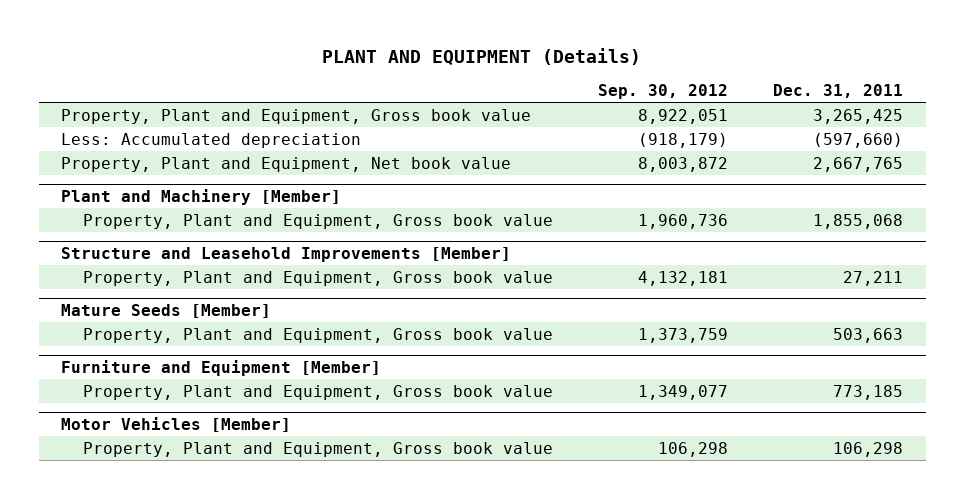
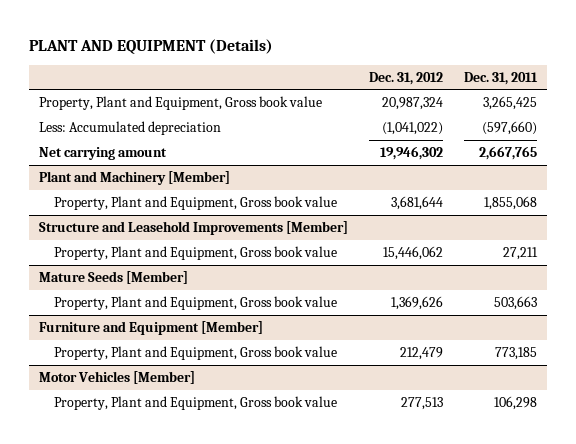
- | Sep. 30, 2012 | Dec. 31, 2011
+ | Dec. 31, 2012 | Dec. 31, 2011
- Property, Plant and Equipment, Net book value | 8,003,872 | 2,667,765
+ Net carrying amount | 19,946,302 | 2,667,765

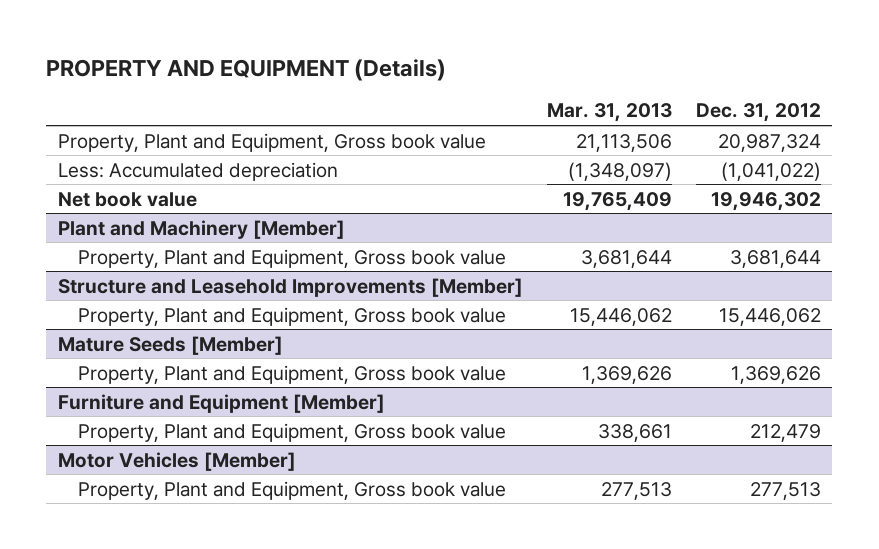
- PLANT AND EQUIPMENT (Details)
+ PROPERTY AND EQUIPMENT (Details)
- | Dec. 31, 2012 | Dec. 31, 2011
+ | Mar. 31, 2013 | Dec. 31, 2012
- Net carrying amount | 19,946,302 | 2,667,765
+ Net book value | 19,765,409 | 19,946,302

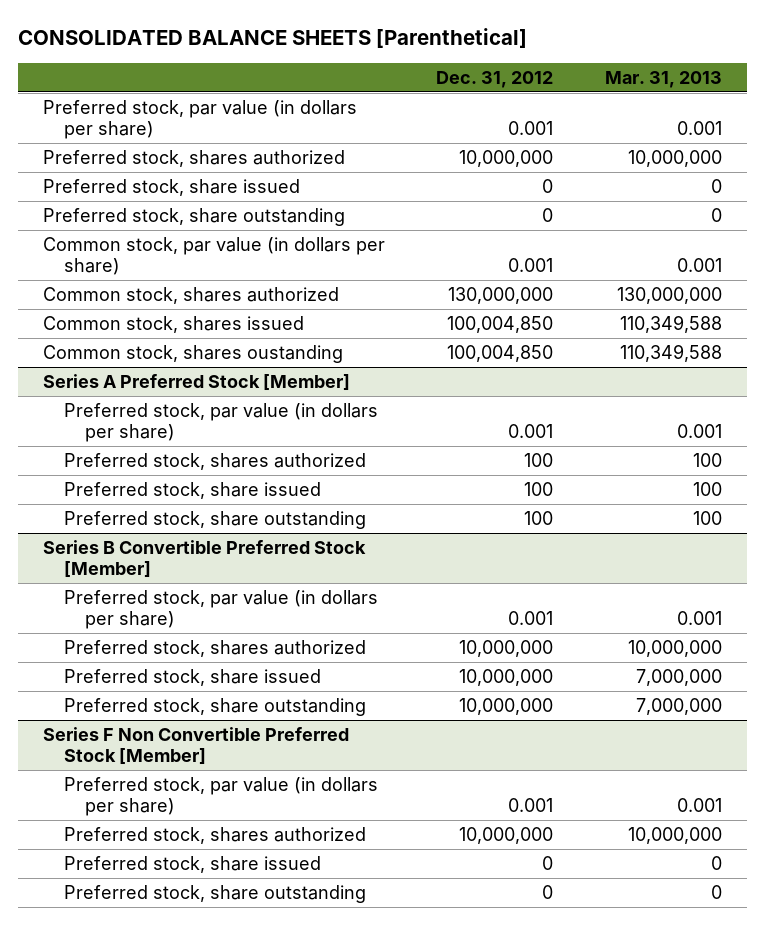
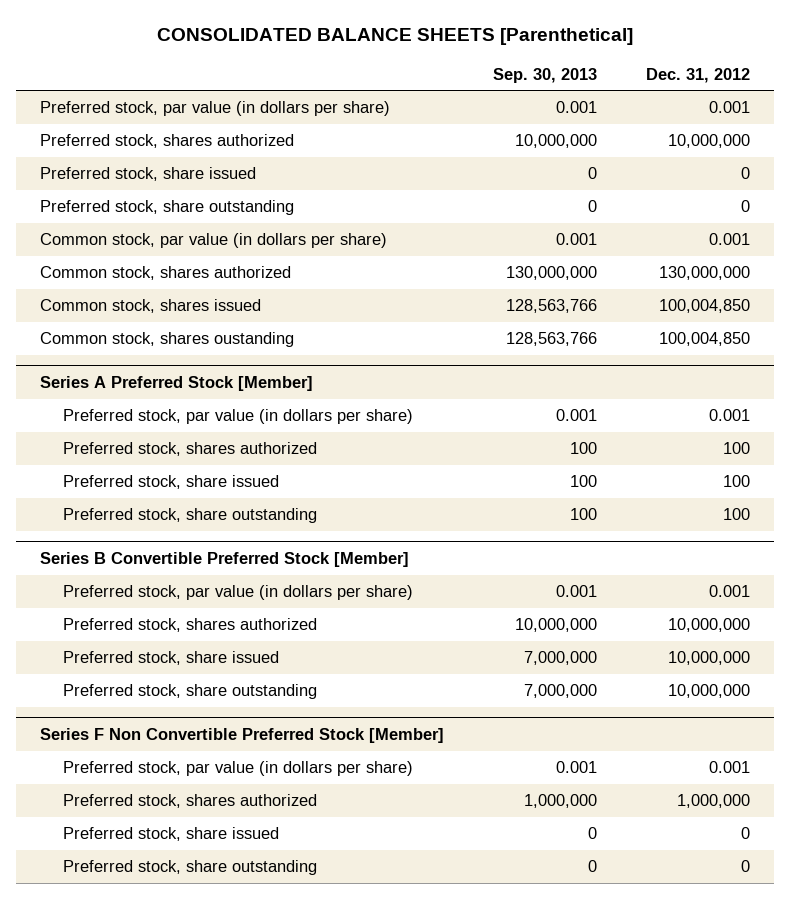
- | Dec. 31, 2012 | Mar. 31, 2013
+ | Sep. 30, 2013 | Dec. 31, 2012
@ Series F Non Convertible Preferred Stock [Member]
- Preferred stock, shares authorized | 10,000,000 | 10,000,000
+ Preferred stock, shares authorized | 1,000,000 | 1,000,000

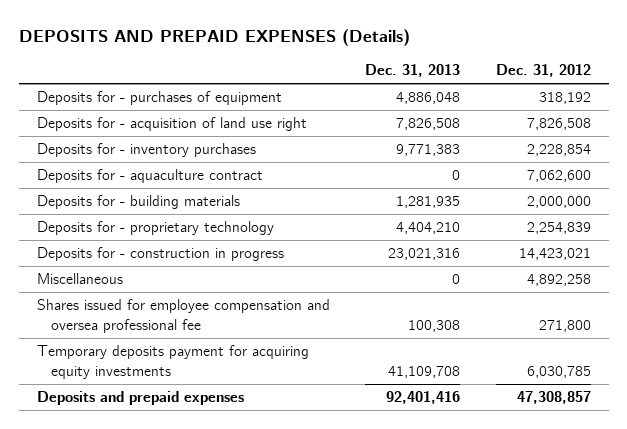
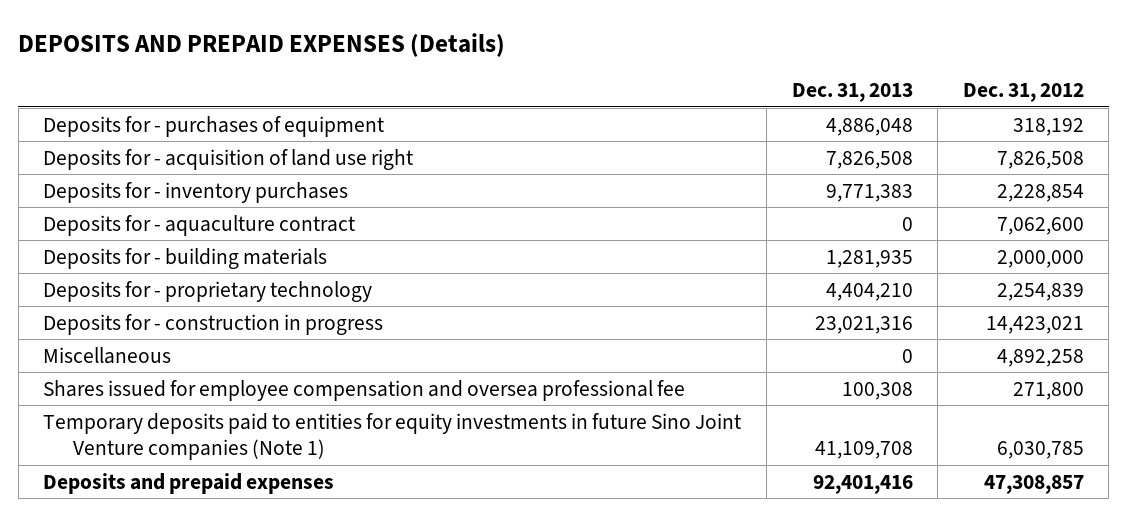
- Temporary deposits payment for acquiring equity investments | 41,109,708 | 6,030,785
+ Temporary deposits paid to entities for equity investments in future Sino Joint Venture companies (Note 1) | 41,109,708 | 6,030,785

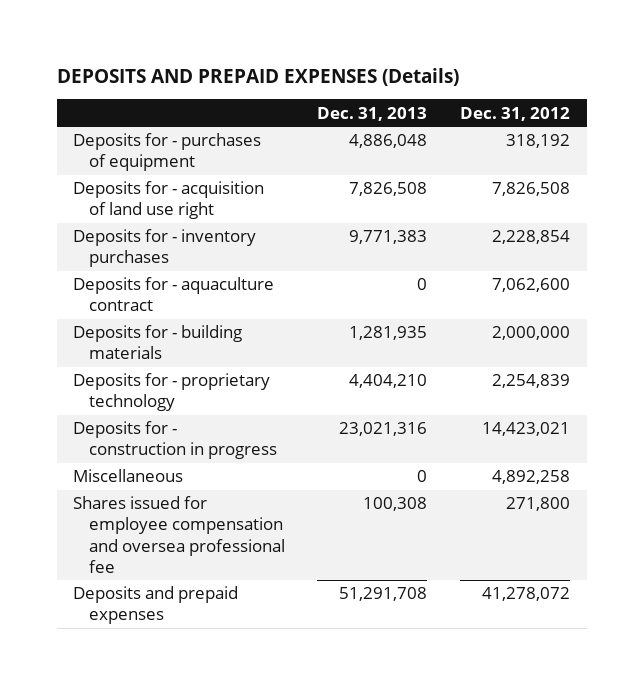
- Temporary deposits paid to entities for equity investments in future Sino Joint Venture companies (Note 1) | 41,109,708 | 6,030,785
- Deposits and prepaid expenses | 92,401,416 | 47,308,857
+ Deposits and prepaid expenses | 51,291,708 | 41,278,072

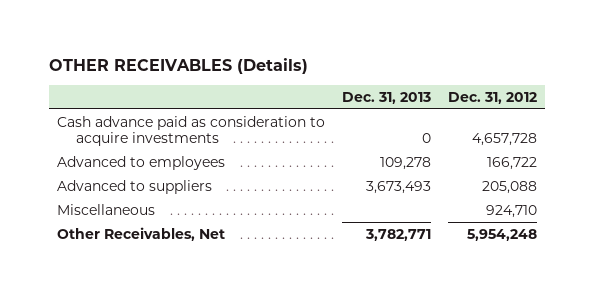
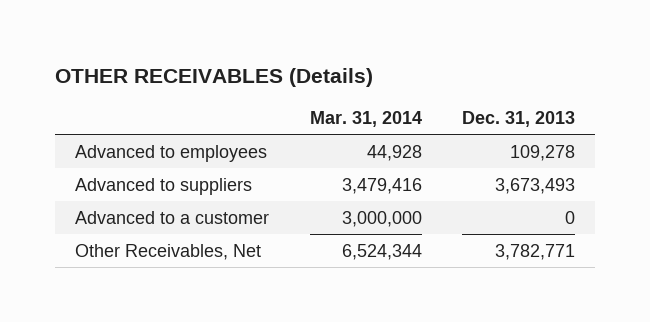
- | Dec. 31, 2013 | Dec. 31, 2012
+ | Mar. 31, 2014 | Dec. 31, 2013
- Cash advance paid as consideration to acquire investments | 0 | 4,657,728
- Miscellaneous | | 924,710
+ Advanced to a customer | 3,000,000 | 0

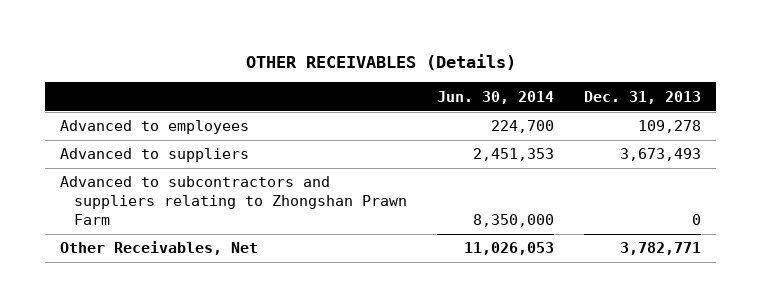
- | Mar. 31, 2014 | Dec. 31, 2013
+ | Jun. 30, 2014 | Dec. 31, 2013
- Advanced to a customer | 3,000,000 | 0
+ Advanced to subcontractors and suppliers relating to Zhongshan Prawn Farm | 8,350,000 | 0

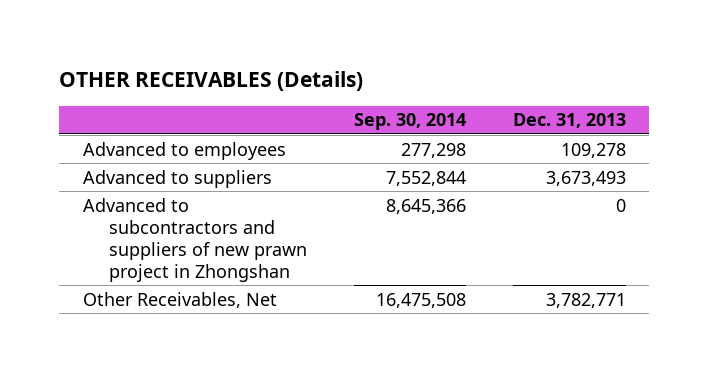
- | Jun. 30, 2014 | Dec. 31, 2013
+ | Sep. 30, 2014 | Dec. 31, 2013
- Advanced to subcontractors and suppliers relating to Zhongshan Prawn Farm | 8,350,000 | 0
+ Advanced to subcontractors and suppliers of new prawn project in Zhongshan | 8,645,366 | 0

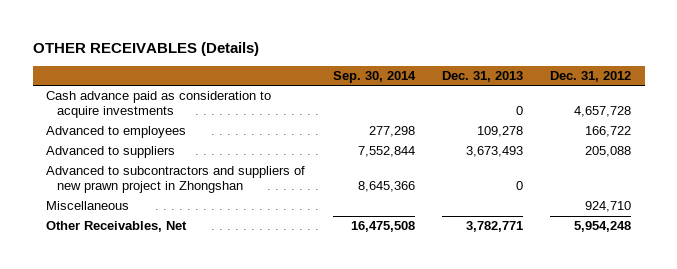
- | Sep. 30, 2014 | Dec. 31, 2013
+ | Sep. 30, 2014 | Dec. 31, 2013 | Dec. 31, 2012
+ Cash advance paid as consideration to acquire investments | | 0 | 4,657,728
+ Miscellaneous | | | 924,710

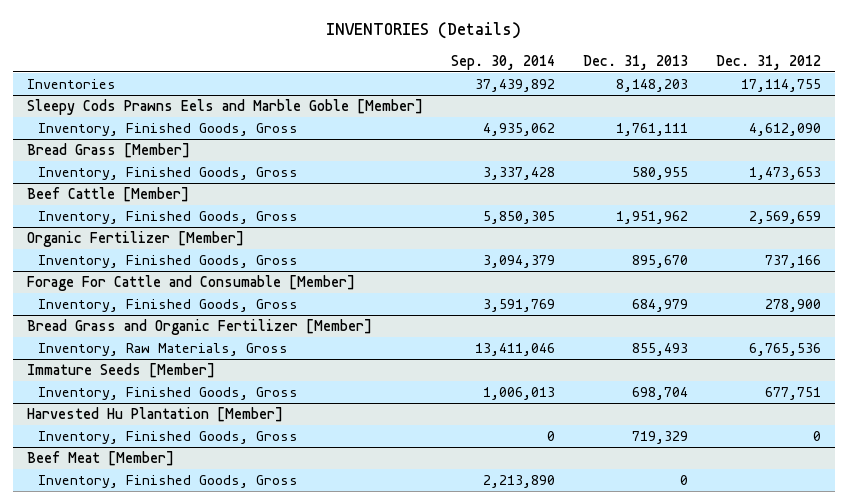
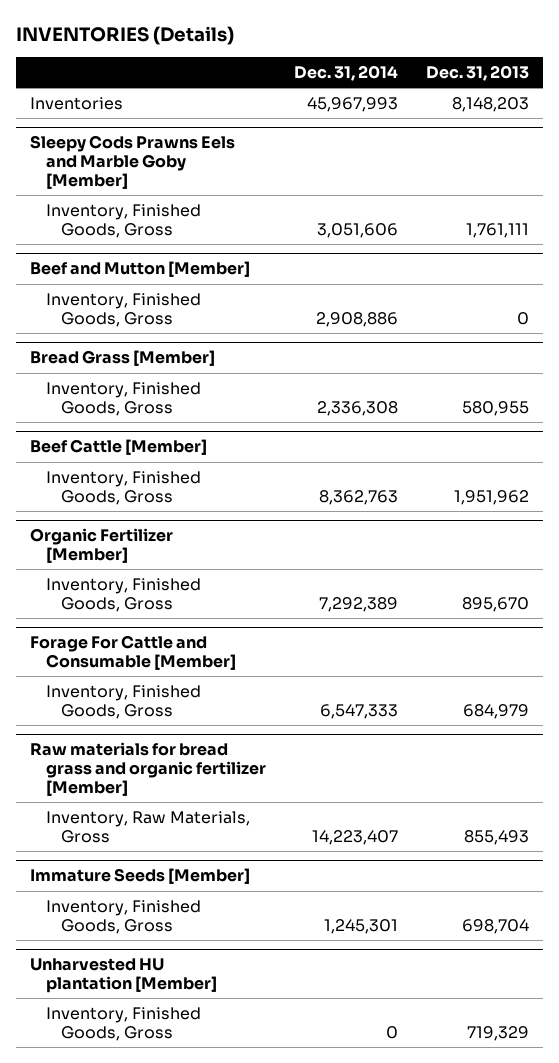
- | Sep. 30, 2014 | Dec. 31, 2013 | Dec. 31, 2012
+ | Dec. 31, 2014 | Dec. 31, 2013
- Sleepy Cods Prawns Eels and Marble Goble [Member]
+ Sleepy Cods Prawns Eels and Marble Goby [Member]
+ Beef and Mutton [Member]
+ Inventory, Finished Goods, Gross | 2,908,886 | 0
- Bread Grass and Organic Fertilizer [Member]
+ Raw materials for bread grass and organic fertilizer [Member]
- Harvested Hu Plantation [Member]
+ Unharvested HU plantation [Member]
- Beef Meat [Member]
- Inventory, Finished Goods, Gross | 2,213,890 | 0 |

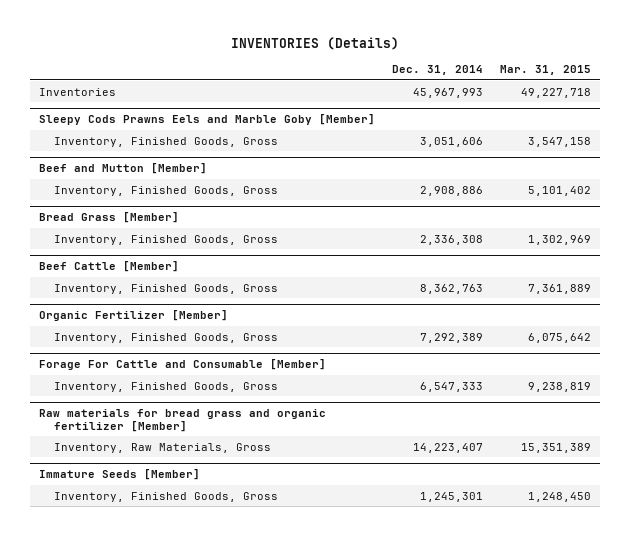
- | Dec. 31, 2014 | Dec. 31, 2013
+ | Dec. 31, 2014 | Mar. 31, 2015
- Unharvested HU plantation [Member]
- Inventory, Finished Goods, Gross | 0 | 719,329

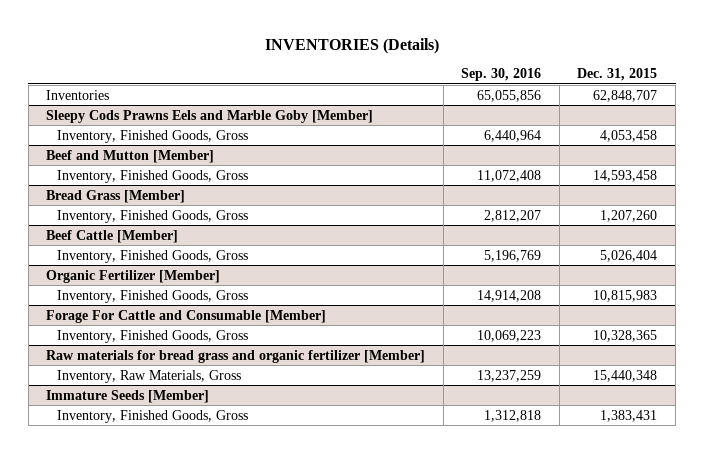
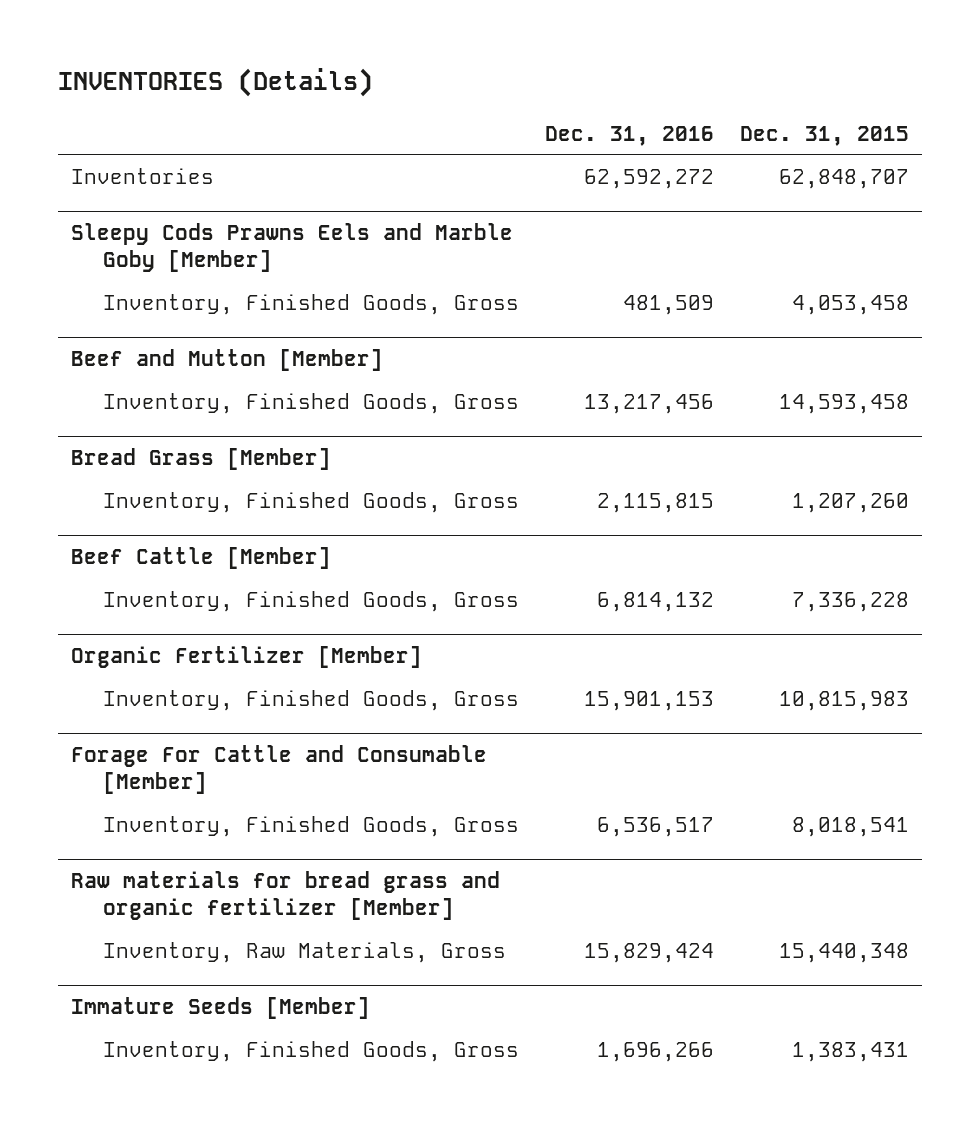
- | Sep. 30, 2016 | Dec. 31, 2015
+ | Dec. 31, 2016 | Dec. 31, 2015
@ Beef Cattle [Member]
- Inventory, Finished Goods, Gross | 5,196,769 | 5,026,404
+ Inventory, Finished Goods, Gross | 6,814,132 | 7,336,228
@ Forage For Cattle and Consumable [Member]
- Inventory, Finished Goods, Gross | 10,069,223 | 10,328,365
+ Inventory, Finished Goods, Gross | 6,536,517 | 8,018,541

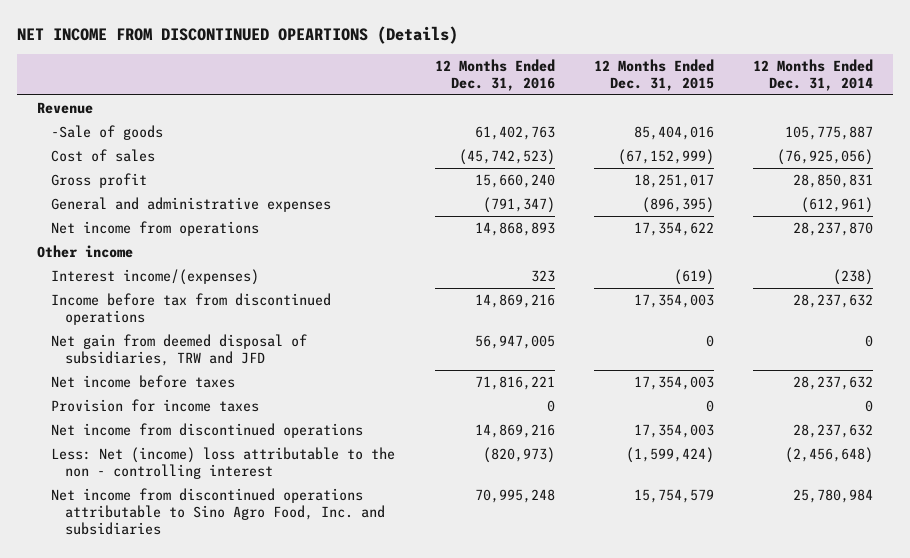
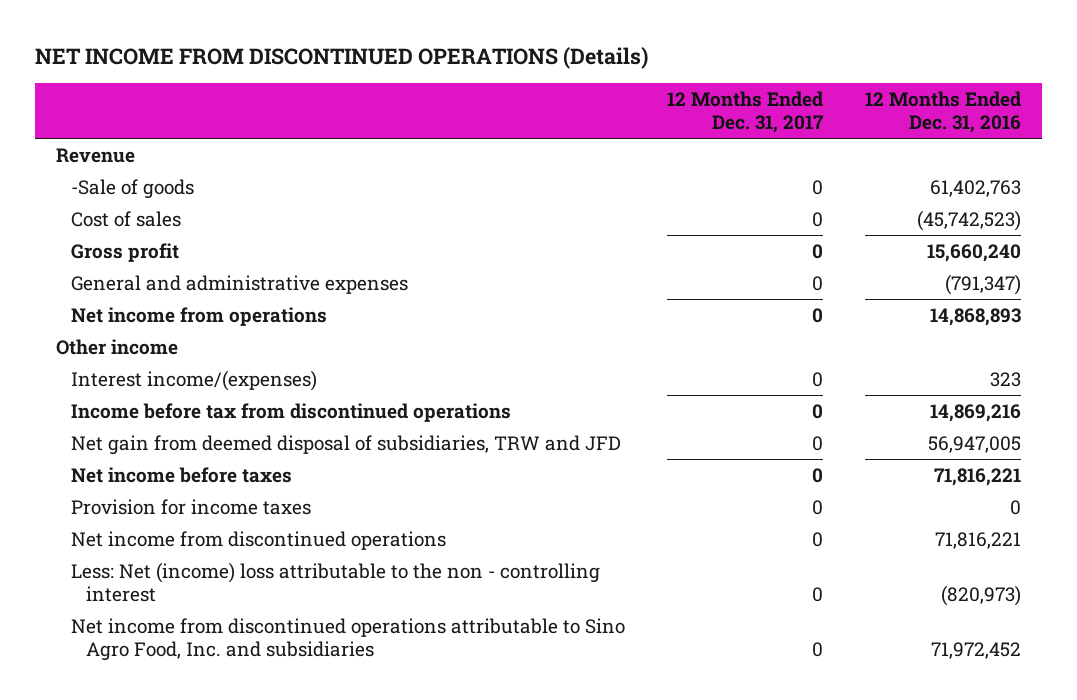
- NET INCOME FROM DISCONTINUED OPEARTIONS (Details)
+ NET INCOME FROM DISCONTINUED OPERATIONS (Details)
- | 12 Months Ended Dec. 31, 2016 | 12 Months Ended Dec. 31, 2015 | 12 Months Ended Dec. 31, 2014
+ | 12 Months Ended Dec. 31, 2017 | 12 Months Ended Dec. 31, 2016
- Net income from discontinued operations | 14,869,216 | 17,354,003 | 28,237,632
+ Net income from discontinued operations | 0 | 71,816,221
- Net income from discontinued operations attributable to Sino Agro Food, Inc. and subsidiaries | 70,995,248 | 15,754,579 | 25,780,984
+ Net income from discontinued operations attributable to Sino Agro Food, Inc. and subsidiaries | 0 | 71,972,452

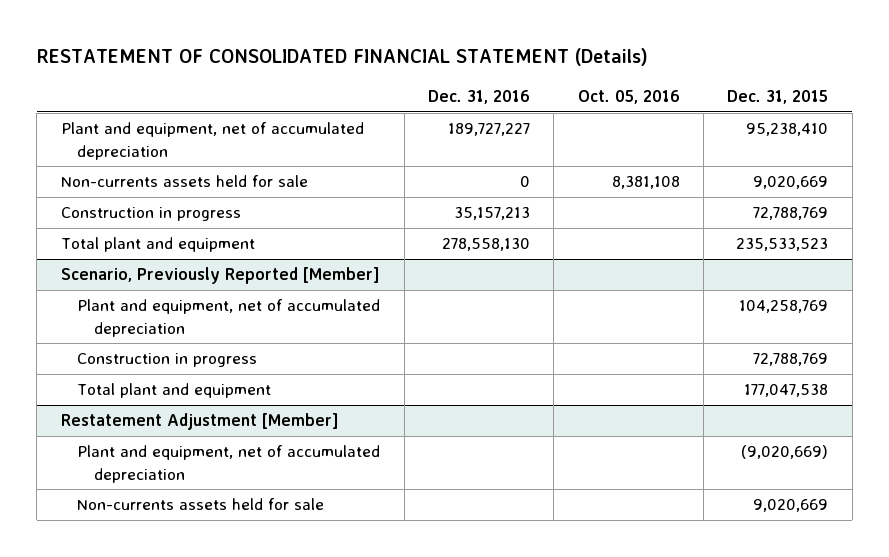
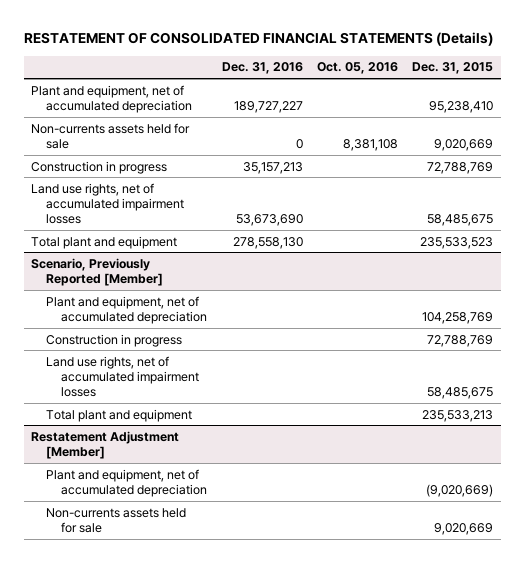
- RESTATEMENT OF CONSOLIDATED FINANCIAL STATEMENT (Details)
+ RESTATEMENT OF CONSOLIDATED FINANCIAL STATEMENTS (Details)
+ Land use rights, net of accumulated impairment losses | 53,673,690 | | 58,485,675
@ Scenario, Previously Reported [Member]
- Total plant and equipment | | | 177,047,538
+ Land use rights, net of accumulated impairment losses | | | 58,485,675
+ Total plant and equipment | | | 235,533,213

